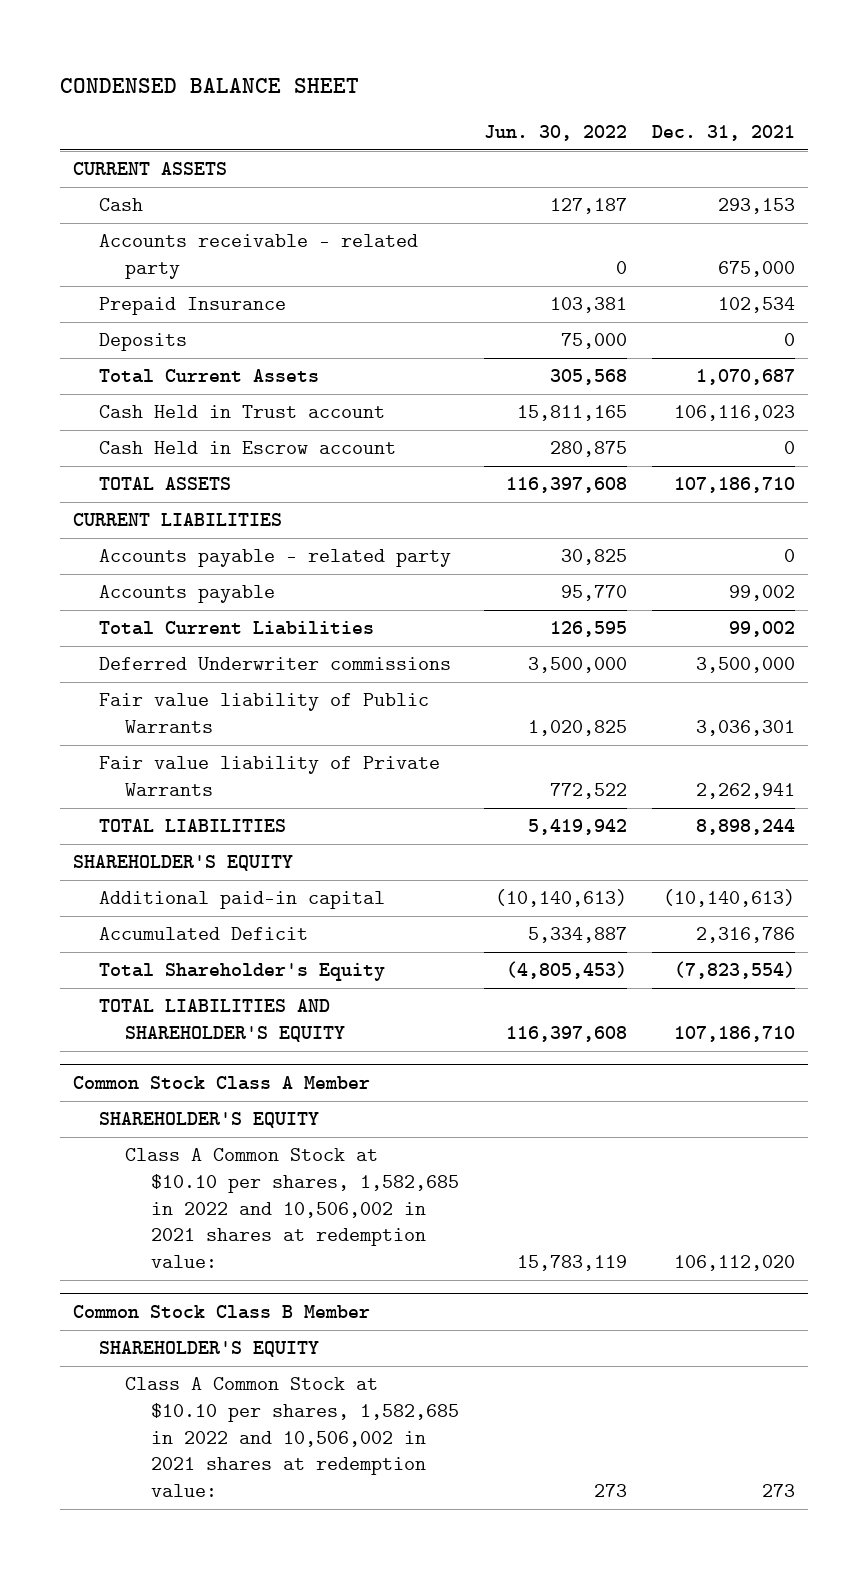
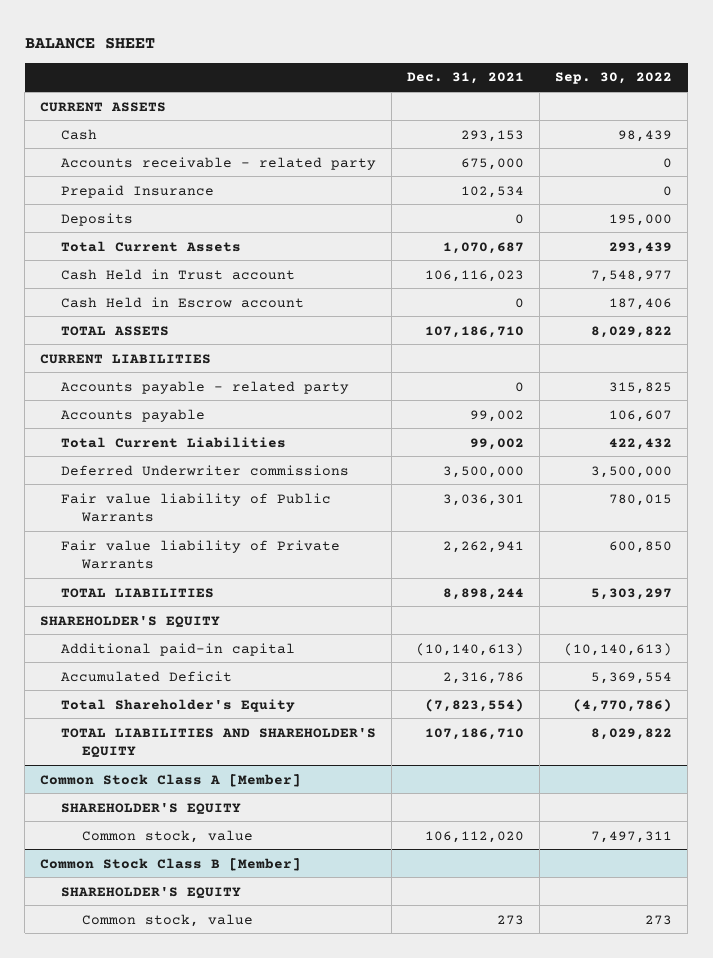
- CONDENSED BALANCE SHEET
+ BALANCE SHEET
- | Jun. 30, 2022 | Dec. 31, 2021
+ | Dec. 31, 2021 | Sep. 30, 2022
- Common Stock Class A Member
+ Common Stock Class A [Member]
- Class A Common Stock at $10.10 per shares, 1,582,685 in 2022 and 10,506,002 in 2021 shares at redemption value: | 15,783,119 | 106,112,020
- Common Stock Class B Member
+ Common stock, value | 106,112,020 | 7,497,311
+ Common Stock Class B [Member]
- Class A Common Stock at $10.10 per shares, 1,582,685 in 2022 and 10,506,002 in 2021 shares at redemption value: | 273 | 273
+ Common stock, value | 273 | 273

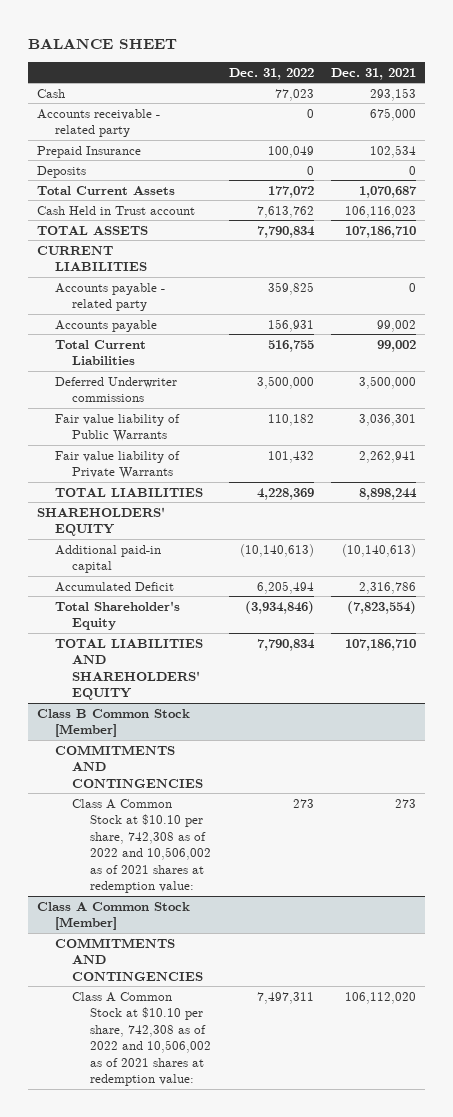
- | Dec. 31, 2021 | Sep. 30, 2022
+ | Dec. 31, 2022 | Dec. 31, 2021
- CURRENT ASSETS
- Cash Held in Escrow account | 0 | 187,406
- SHAREHOLDER'S EQUITY
+ SHAREHOLDERS' EQUITY
- TOTAL LIABILITIES AND SHAREHOLDER'S EQUITY | 107,186,710 | 8,029,822
- Common Stock Class A [Member]
- SHAREHOLDER'S EQUITY
- Common stock, value | 106,112,020 | 7,497,311
- Common Stock Class B [Member]
- SHAREHOLDER'S EQUITY
- Common stock, value | 273 | 273
+ TOTAL LIABILITIES AND SHAREHOLDERS' EQUITY | 7,790,834 | 107,186,710
+ Class B Common Stock [Member]
+ COMMITMENTS AND CONTINGENCIES
+ Class A Common Stock at $10.10 per share, 742,308 as of 2022 and 10,506,002 as of 2021 shares at redemption value: | 273 | 273
+ Class A Common Stock [Member]
+ COMMITMENTS AND CONTINGENCIES
+ Class A Common Stock at $10.10 per share, 742,308 as of 2022 and 10,506,002 as of 2021 shares at redemption value: | 7,497,311 | 106,112,020

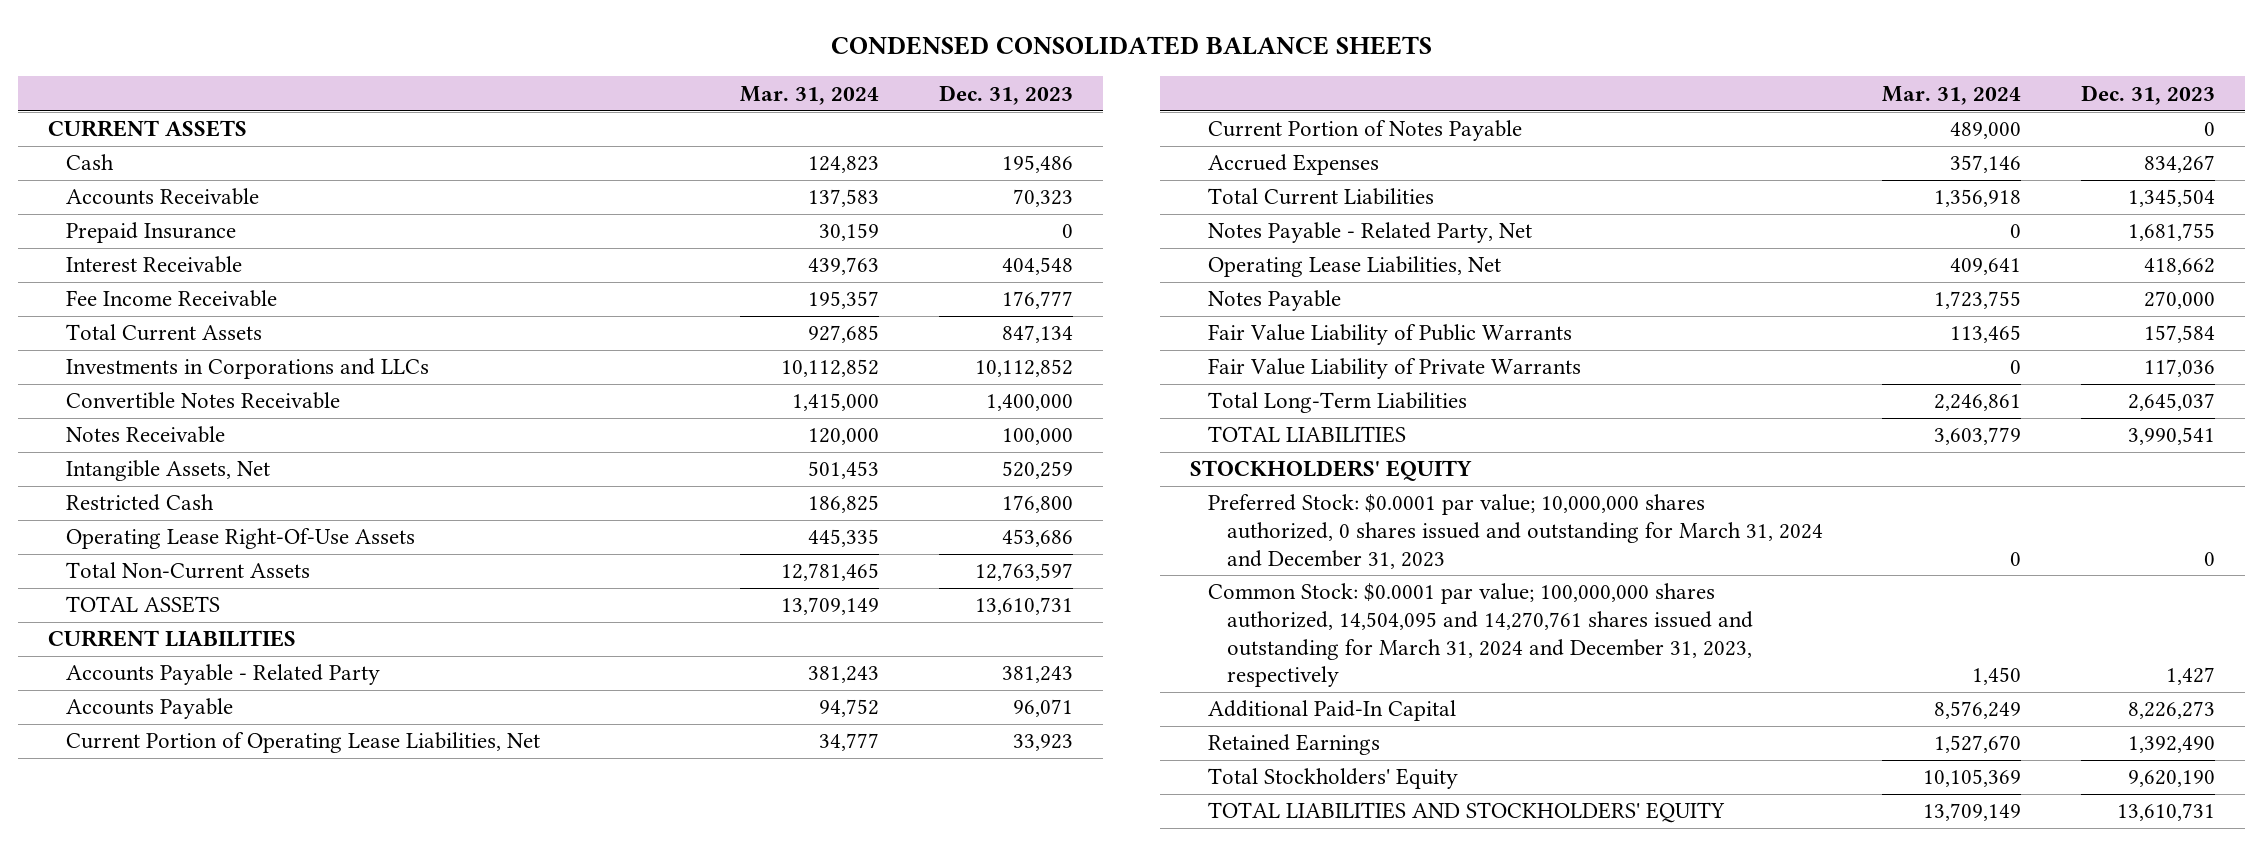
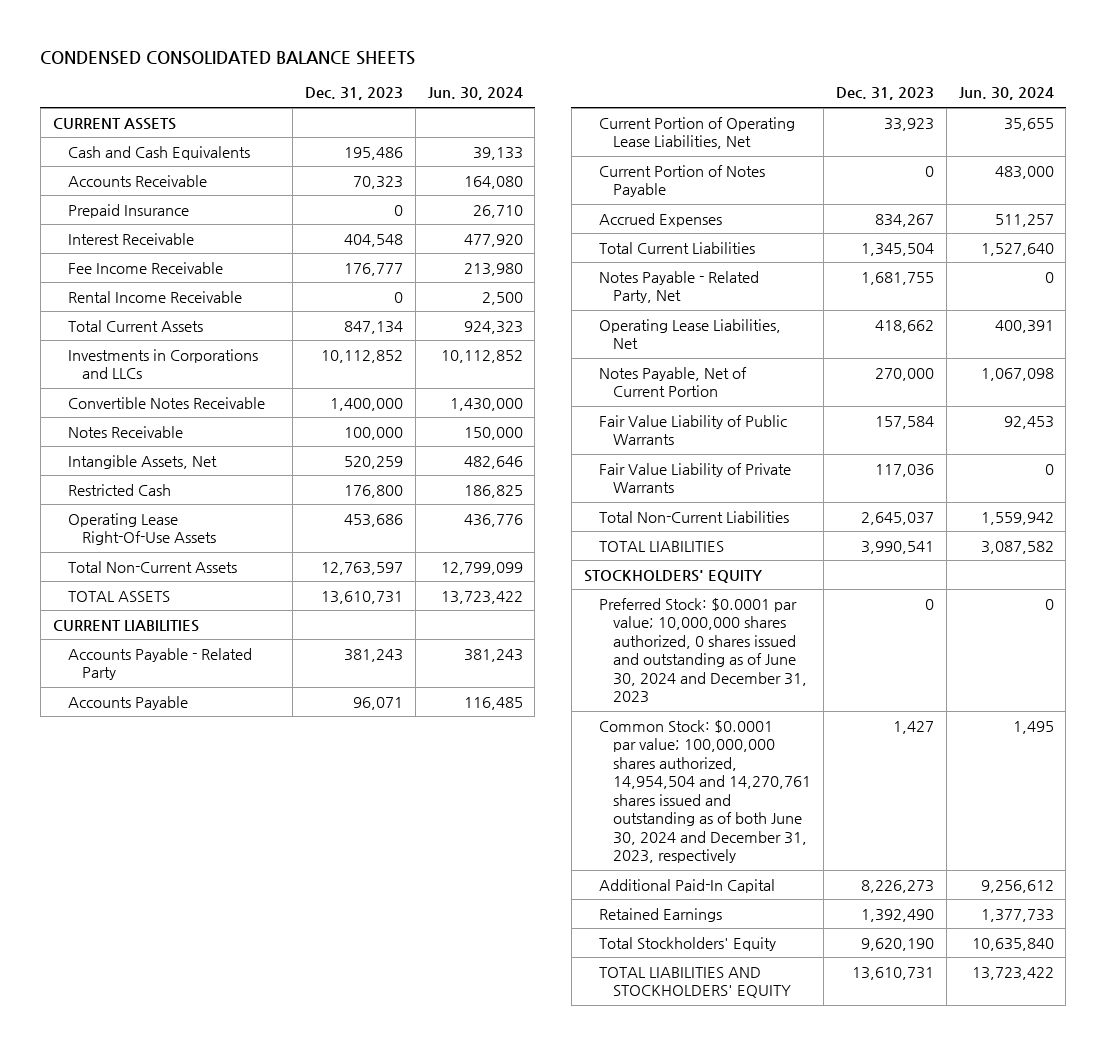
- | Mar. 31, 2024 | Dec. 31, 2023
+ | Dec. 31, 2023 | Jun. 30, 2024
- Cash | 124,823 | 195,486
+ Cash and Cash Equivalents | 195,486 | 39,133
+ Rental Income Receivable | 0 | 2,500
- Notes Payable | 1,723,755 | 270,000
+ Notes Payable, Net of Current Portion | 270,000 | 1,067,098
- Total Long-Term Liabilities | 2,246,861 | 2,645,037
+ Total Non-Current Liabilities | 2,645,037 | 1,559,942
- Preferred Stock: $0.0001 par value; 10,000,000 shares authorized, 0 shares issued and outstanding for March 31, 2024 and December 31, 2023 | 0 | 0
- Common Stock: $0.0001 par value; 100,000,000 shares authorized, 14,504,095 and 14,270,761 shares issued and outstanding for March 31, 2024 and December 31, 2023, respectively | 1,450 | 1,427
+ Preferred Stock: $0.0001 par value; 10,000,000 shares authorized, 0 shares issued and outstanding as of June 30, 2024 and December 31, 2023 | 0 | 0
+ Common Stock: $0.0001 par value; 100,000,000 shares authorized, 14,954,504 and 14,270,761 shares issued and outstanding as of both June 30, 2024 and December 31, 2023, respectively | 1,427 | 1,495

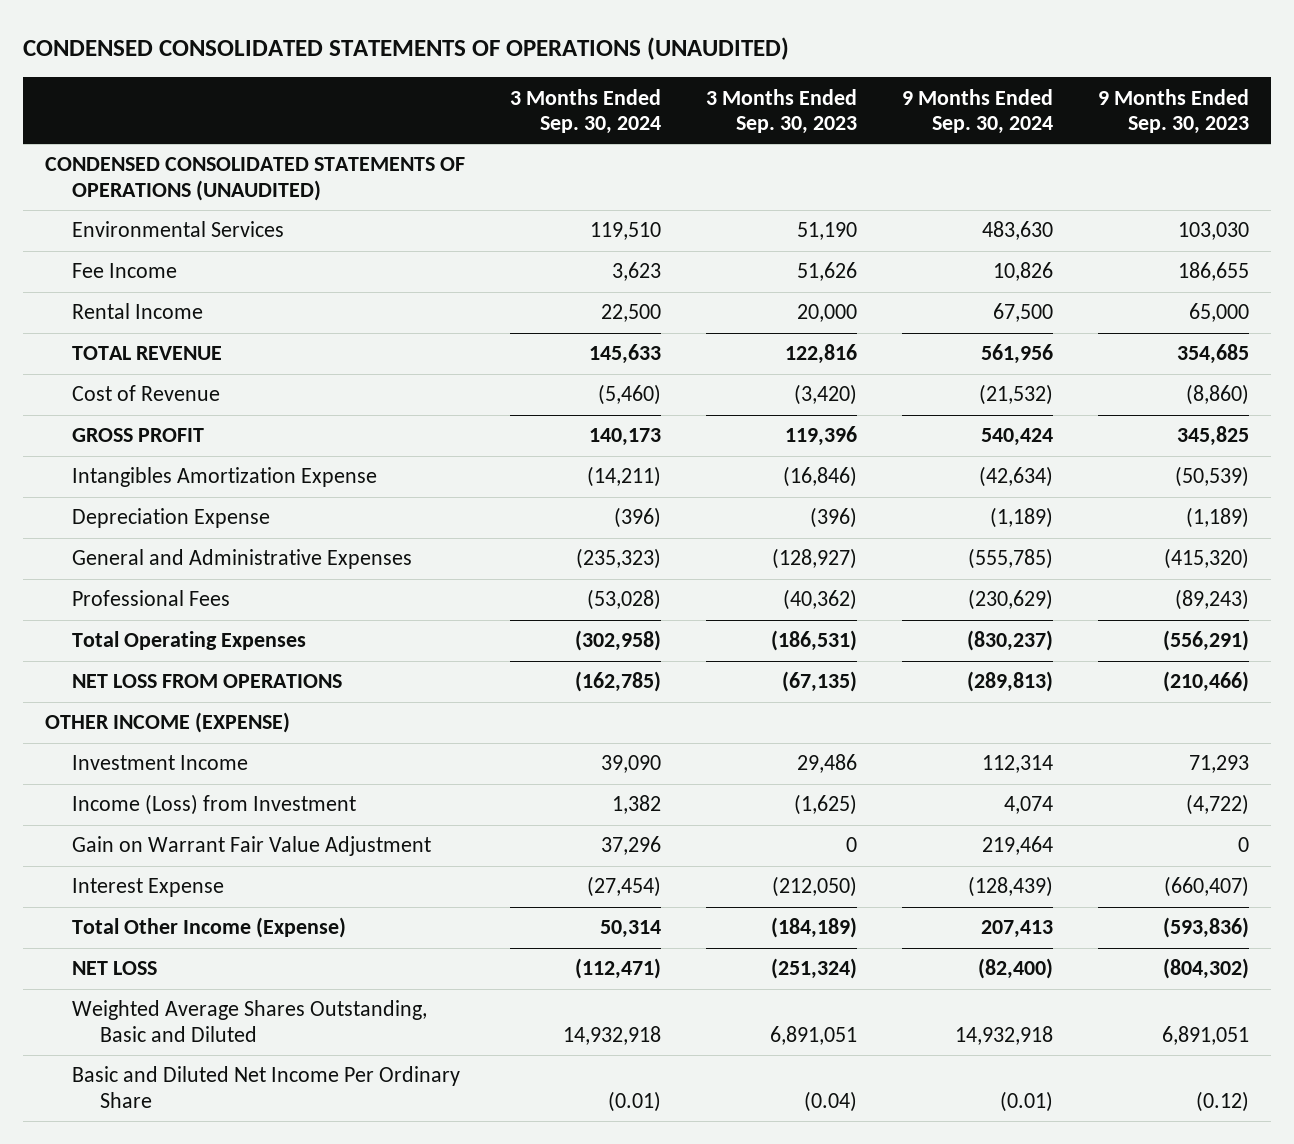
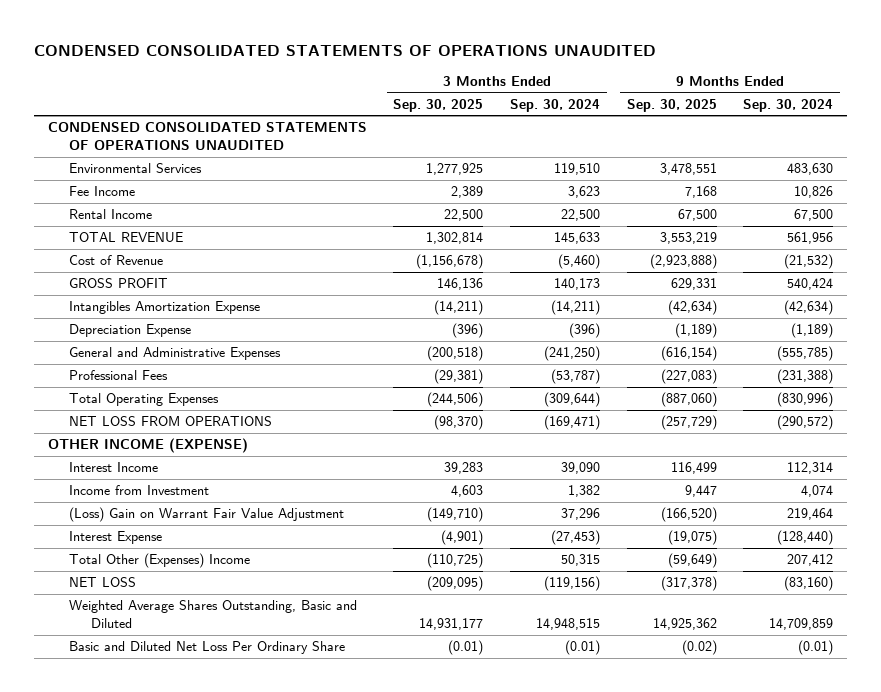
- CONDENSED CONSOLIDATED STATEMENTS OF OPERATIONS (UNAUDITED)
+ CONDENSED CONSOLIDATED STATEMENTS OF OPERATIONS UNAUDITED
- | 3 Months Ended Sep. 30, 2024 | 3 Months Ended Sep. 30, 2023 | 9 Months Ended Sep. 30, 2024 | 9 Months Ended Sep. 30, 2023
+ | 3 Months Ended Sep. 30, 2025 | 3 Months Ended Sep. 30, 2024 | 9 Months Ended Sep. 30, 2025 | 9 Months Ended Sep. 30, 2024
- CONDENSED CONSOLIDATED STATEMENTS OF OPERATIONS (UNAUDITED)
+ CONDENSED CONSOLIDATED STATEMENTS OF OPERATIONS UNAUDITED
- General and Administrative Expenses | (235,323) | (128,927) | (555,785) | (415,320)
- Professional Fees | (53,028) | (40,362) | (230,629) | (89,243)
- Total Operating Expenses | (302,958) | (186,531) | (830,237) | (556,291)
- NET LOSS FROM OPERATIONS | (162,785) | (67,135) | (289,813) | (210,466)
+ General and Administrative Expenses | (200,518) | (241,250) | (616,154) | (555,785)
+ Professional Fees | (29,381) | (53,787) | (227,083) | (231,388)
+ Total Operating Expenses | (244,506) | (309,644) | (887,060) | (830,996)
+ NET LOSS FROM OPERATIONS | (98,370) | (169,471) | (257,729) | (290,572)
- Investment Income | 39,090 | 29,486 | 112,314 | 71,293
- Income (Loss) from Investment | 1,382 | (1,625) | 4,074 | (4,722)
- Gain on Warrant Fair Value Adjustment | 37,296 | 0 | 219,464 | 0
- Interest Expense | (27,454) | (212,050) | (128,439) | (660,407)
- Total Other Income (Expense) | 50,314 | (184,189) | 207,413 | (593,836)
- NET LOSS | (112,471) | (251,324) | (82,400) | (804,302)
- Weighted Average Shares Outstanding, Basic and Diluted | 14,932,918 | 6,891,051 | 14,932,918 | 6,891,051
- Basic and Diluted Net Income Per Ordinary Share | (0.01) | (0.04) | (0.01) | (0.12)
+ Interest Income | 39,283 | 39,090 | 116,499 | 112,314
+ Income from Investment | 4,603 | 1,382 | 9,447 | 4,074
+ (Loss) Gain on Warrant Fair Value Adjustment | (149,710) | 37,296 | (166,520) | 219,464
+ Interest Expense | (4,901) | (27,453) | (19,075) | (128,440)
+ Total Other (Expenses) Income | (110,725) | 50,315 | (59,649) | 207,412
+ NET LOSS | (209,095) | (119,156) | (317,378) | (83,160)
+ Weighted Average Shares Outstanding, Basic and Diluted | 14,931,177 | 14,948,515 | 14,925,362 | 14,709,859
+ Basic and Diluted Net Loss Per Ordinary Share | (0.01) | (0.01) | (0.02) | (0.01)

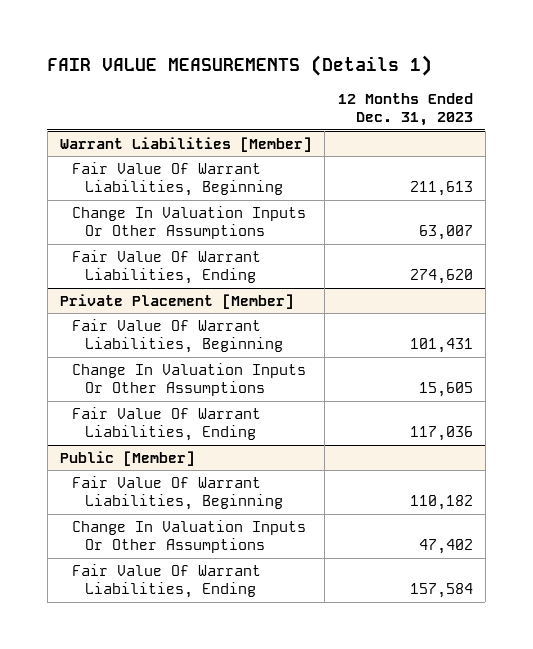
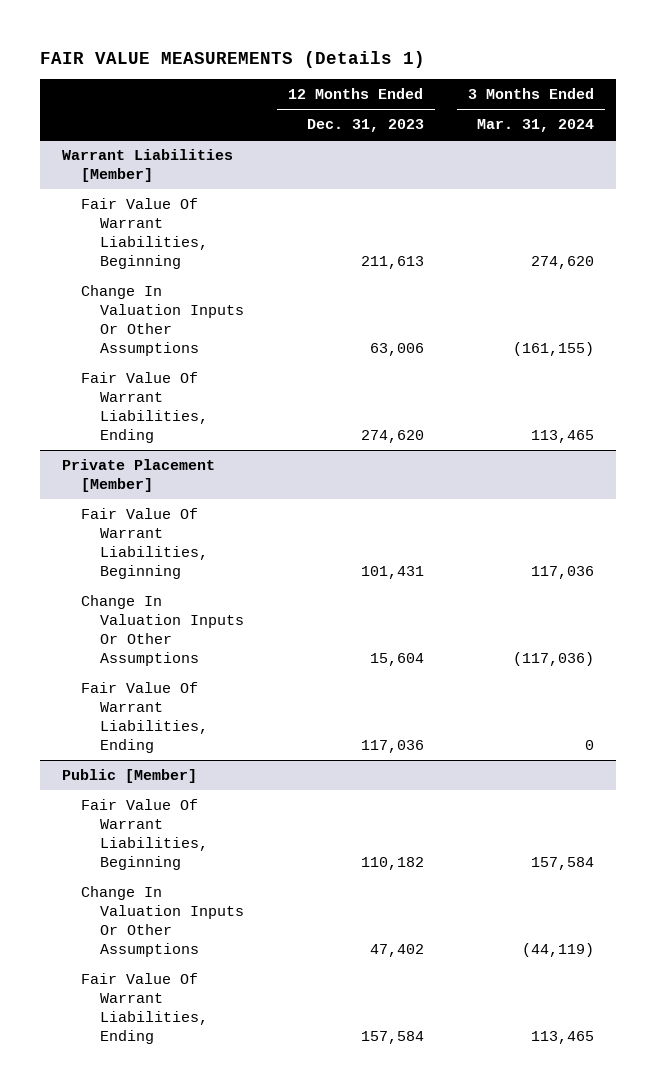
- | 12 Months Ended Dec. 31, 2023
+ | 12 Months Ended Dec. 31, 2023 | 3 Months Ended Mar. 31, 2024
@ Warrant Liabilities [Member]
- Change In Valuation Inputs Or Other Assumptions | 63,007
+ Change In Valuation Inputs Or Other Assumptions | 63,006 | (161,155)
@ Private Placement [Member]
- Change In Valuation Inputs Or Other Assumptions | 15,605
+ Change In Valuation Inputs Or Other Assumptions | 15,604 | (117,036)

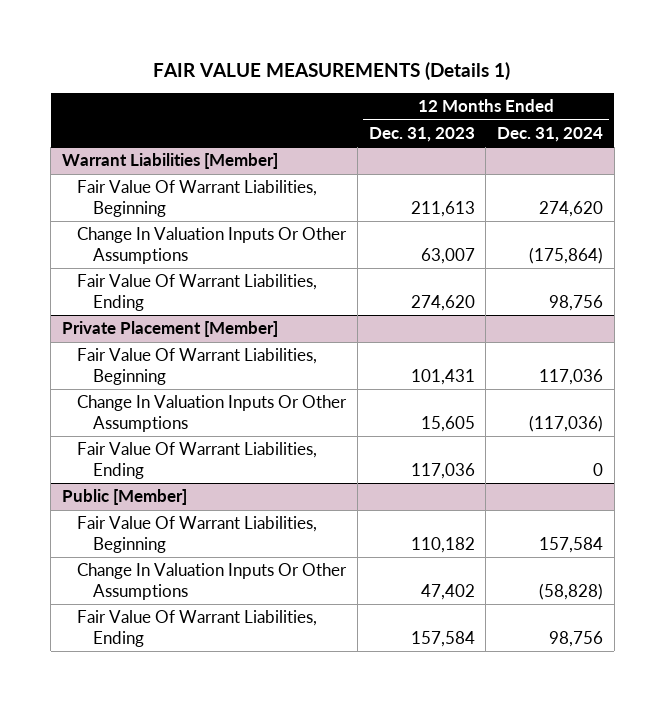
- | 12 Months Ended Dec. 31, 2023 | 3 Months Ended Mar. 31, 2024
+ | 12 Months Ended Dec. 31, 2023 | 12 Months Ended Dec. 31, 2024
@ Warrant Liabilities [Member]
- Change In Valuation Inputs Or Other Assumptions | 63,006 | (161,155)
+ Change In Valuation Inputs Or Other Assumptions | 63,007 | (175,864)
@ Private Placement [Member]
- Change In Valuation Inputs Or Other Assumptions | 15,604 | (117,036)
+ Change In Valuation Inputs Or Other Assumptions | 15,605 | (117,036)

